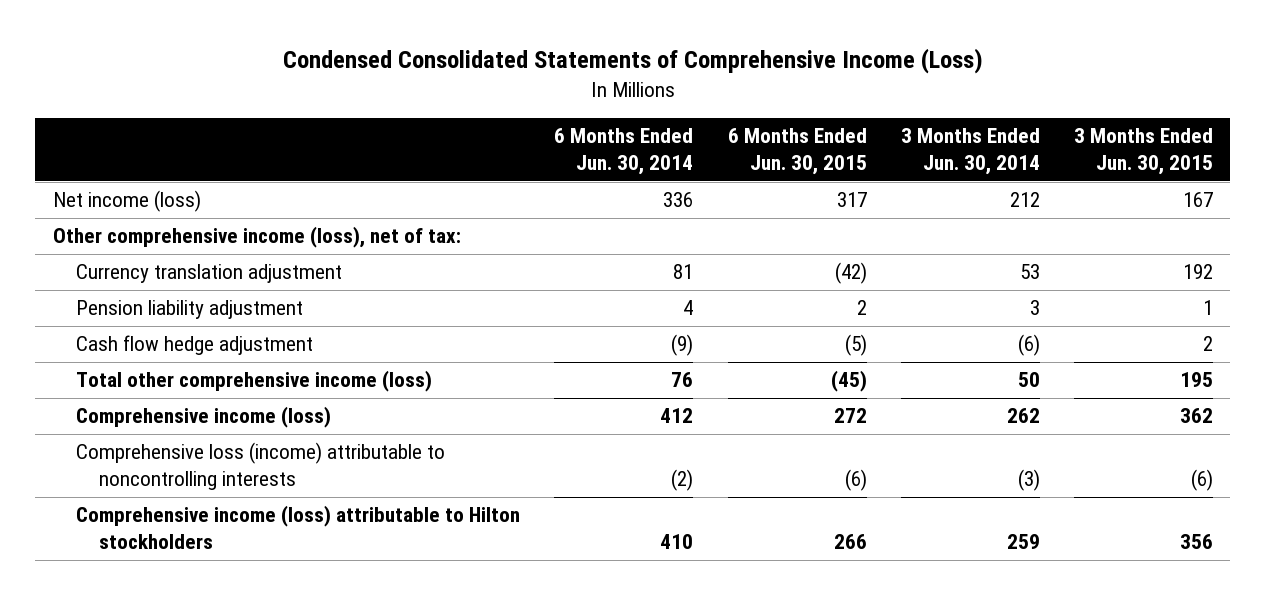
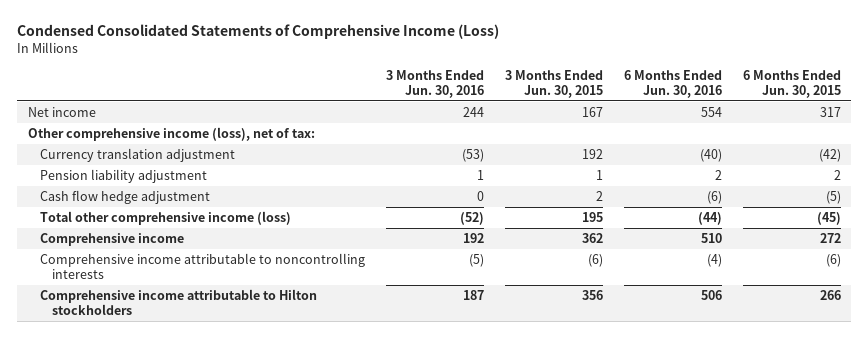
- | 6 Months Ended Jun. 30, 2014 | 6 Months Ended Jun. 30, 2015 | 3 Months Ended Jun. 30, 2014 | 3 Months Ended Jun. 30, 2015
+ | 3 Months Ended Jun. 30, 2016 | 3 Months Ended Jun. 30, 2015 | 6 Months Ended Jun. 30, 2016 | 6 Months Ended Jun. 30, 2015
- Net income (loss) | 336 | 317 | 212 | 167
+ Net income | 244 | 167 | 554 | 317
- Comprehensive income (loss) | 412 | 272 | 262 | 362
- Comprehensive loss (income) attributable to noncontrolling interests | (2) | (6) | (3) | (6)
- Comprehensive income (loss) attributable to Hilton stockholders | 410 | 266 | 259 | 356
+ Comprehensive income | 192 | 362 | 510 | 272
+ Comprehensive income attributable to noncontrolling interests | (5) | (6) | (4) | (6)
+ Comprehensive income attributable to Hilton stockholders | 187 | 356 | 506 | 266

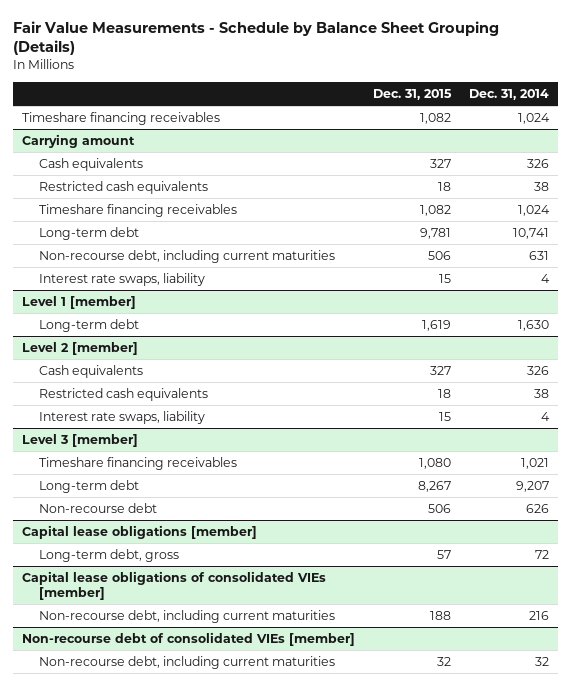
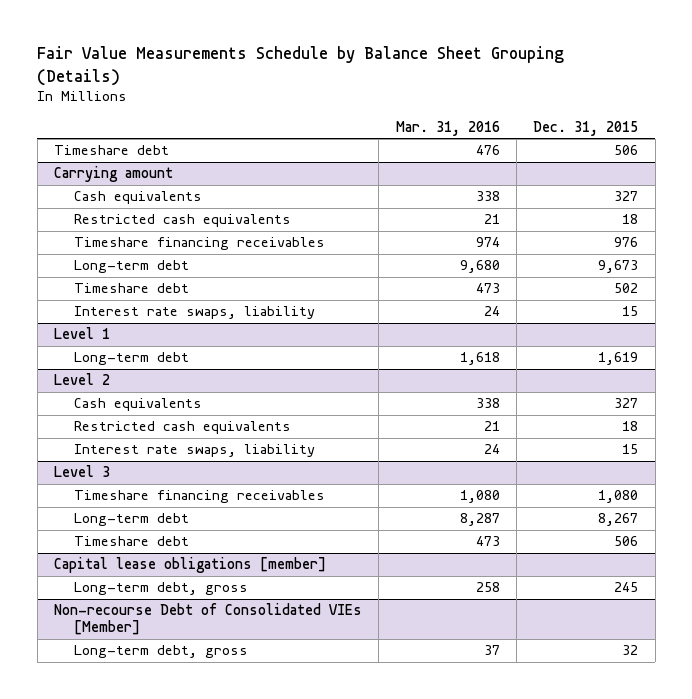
- Fair Value Measurements - Schedule by Balance Sheet Grouping (Details)
+ Fair Value Measurements Schedule by Balance Sheet Grouping (Details)
- | Dec. 31, 2015 | Dec. 31, 2014
+ | Mar. 31, 2016 | Dec. 31, 2015
- Timeshare financing receivables | 1,082 | 1,024
+ Timeshare debt | 476 | 506
@ Carrying amount
- Timeshare financing receivables | 1,082 | 1,024
- Long-term debt | 9,781 | 10,741
- Non-recourse debt, including current maturities | 506 | 631
+ Timeshare financing receivables | 974 | 976
+ Long-term debt | 9,680 | 9,673
+ Timeshare debt | 473 | 502
- Level 1 [member]
+ Level 1
- Level 2 [member]
+ Level 2
- Level 3 [member]
+ Level 3
- Non-recourse debt | 506 | 626
+ Timeshare debt | 473 | 506
@ Capital lease obligations [member]
- Long-term debt, gross | 57 | 72
- Capital lease obligations of consolidated VIEs [member]
- Non-recourse debt, including current maturities | 188 | 216
- Non-recourse debt of consolidated VIEs [member]
- Non-recourse debt, including current maturities | 32 | 32
@ Capital lease obligations [member]
+ Long-term debt, gross | 258 | 245
+ Non-recourse Debt of Consolidated VIEs [Member]
+ Long-term debt, gross | 37 | 32

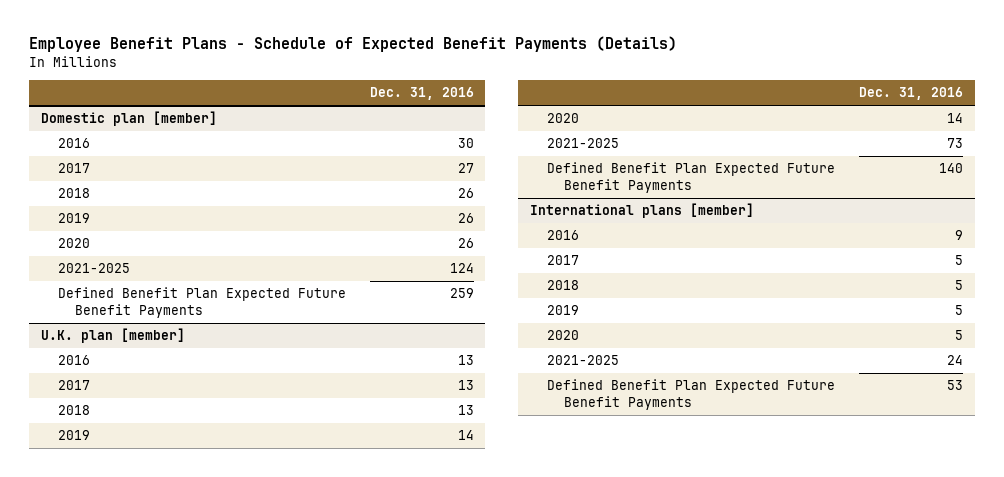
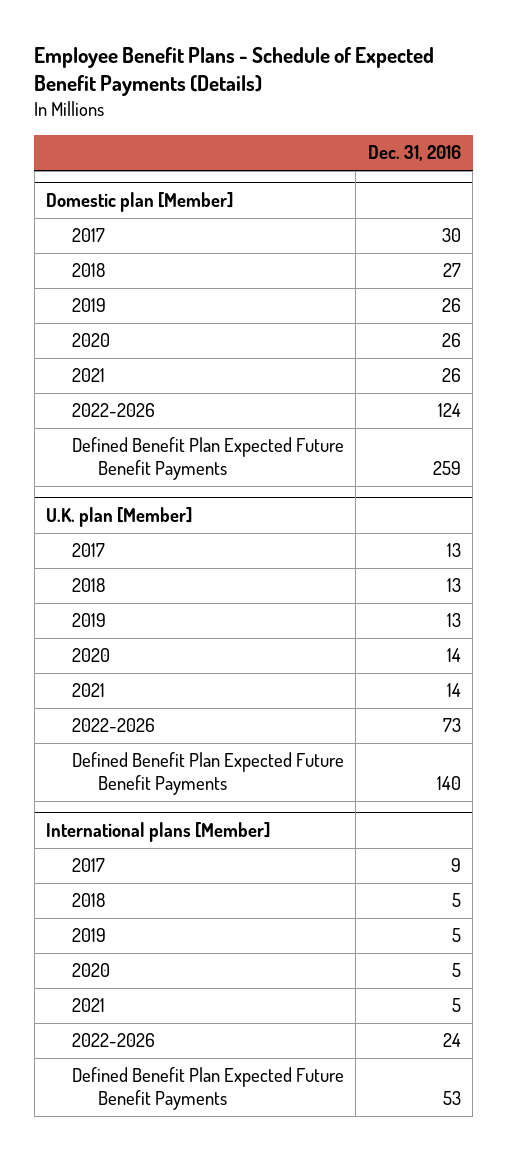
- Domestic plan [member]
- 2016 | 30
- 2017 | 27
- 2018 | 26
+ Domestic plan [Member]
+ 2017 | 30
+ 2018 | 27
- 2021-2025 | 124
+ 2021 | 26
+ 2022-2026 | 124
- U.K. plan [member]
- 2016 | 13
+ U.K. plan [Member]
- 2019 | 14
+ 2019 | 13
- 2021-2025 | 73
+ 2021 | 14
+ 2022-2026 | 73
- International plans [member]
- 2016 | 9
- 2017 | 5
+ International plans [Member]
+ 2017 | 9
- 2021-2025 | 24
+ 2021 | 5
+ 2022-2026 | 24

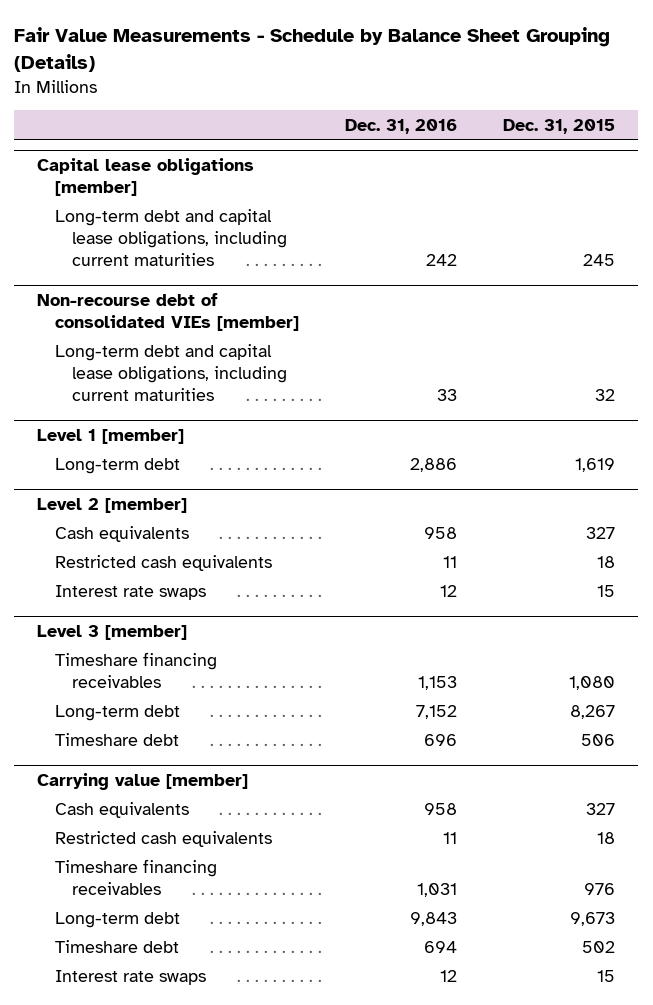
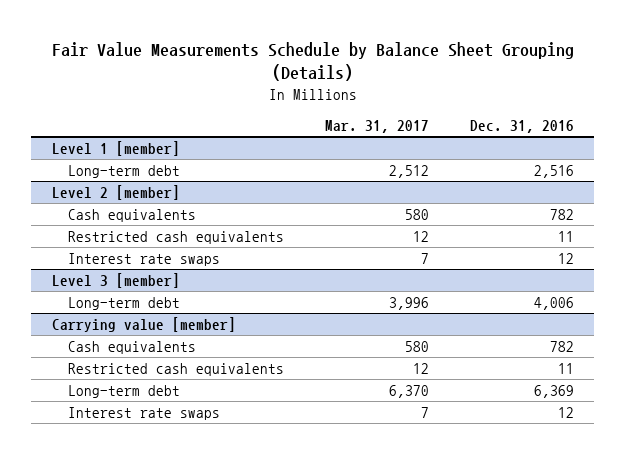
- Fair Value Measurements - Schedule by Balance Sheet Grouping (Details)
+ Fair Value Measurements Schedule by Balance Sheet Grouping (Details)
- | Dec. 31, 2016 | Dec. 31, 2015
+ | Mar. 31, 2017 | Dec. 31, 2016
- Capital lease obligations [member]
- Long-term debt and capital lease obligations, including current maturities | 242 | 245
- Non-recourse debt of consolidated VIEs [member]
- Long-term debt and capital lease obligations, including current maturities | 33 | 32
@ Level 1 [member]
- Long-term debt | 2,886 | 1,619
+ Long-term debt | 2,512 | 2,516
@ Level 2 [member]
- Cash equivalents | 958 | 327
+ Cash equivalents | 580 | 782
@ Level 3 [member]
- Timeshare financing receivables | 1,153 | 1,080
- Long-term debt | 7,152 | 8,267
- Timeshare debt | 696 | 506
+ Long-term debt | 3,996 | 4,006
@ Carrying value [member]
- Cash equivalents | 958 | 327
+ Cash equivalents | 580 | 782
- Timeshare financing receivables | 1,031 | 976
- Long-term debt | 9,843 | 9,673
- Timeshare debt | 694 | 502
+ Long-term debt | 6,370 | 6,369

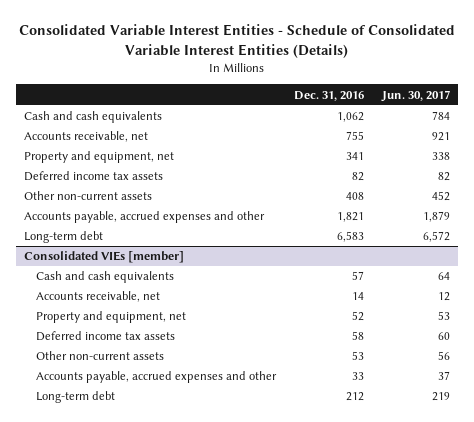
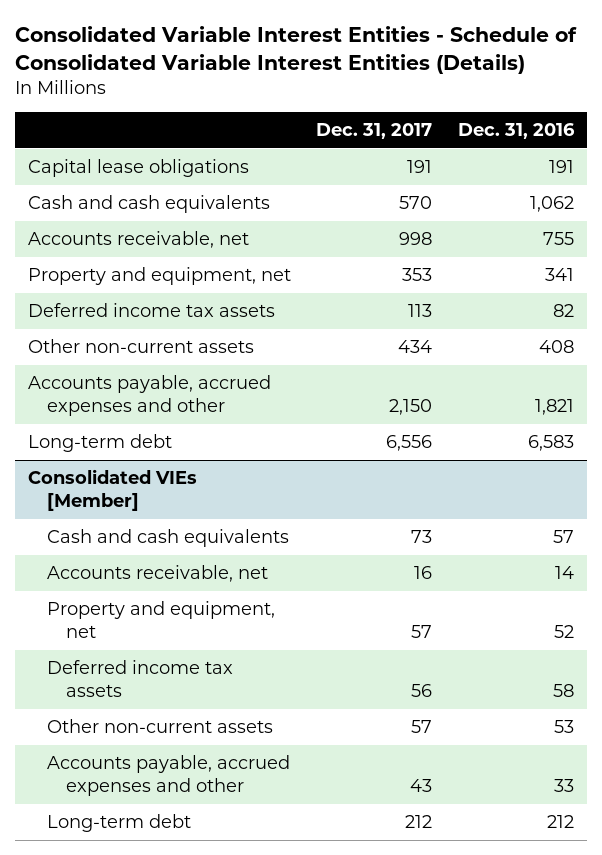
- | Dec. 31, 2016 | Jun. 30, 2017
+ | Dec. 31, 2017 | Dec. 31, 2016
+ Capital lease obligations | 191 | 191
- Consolidated VIEs [member]
+ Consolidated VIEs [Member]

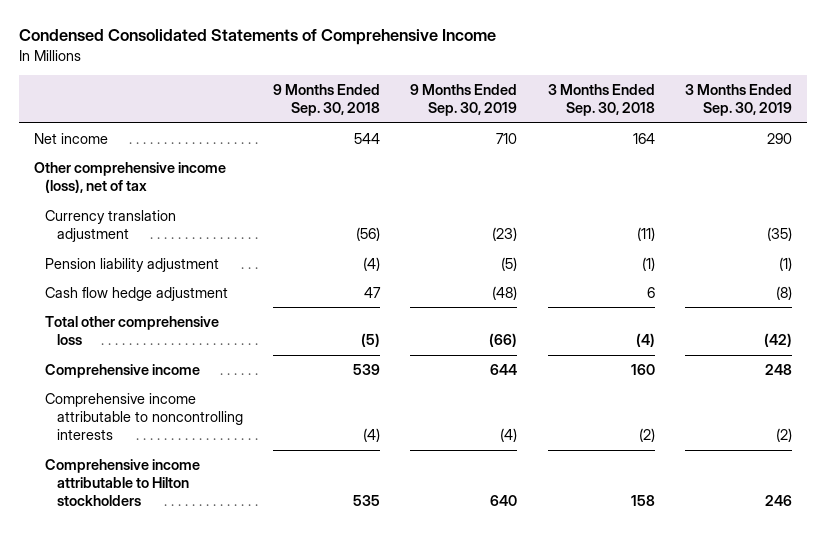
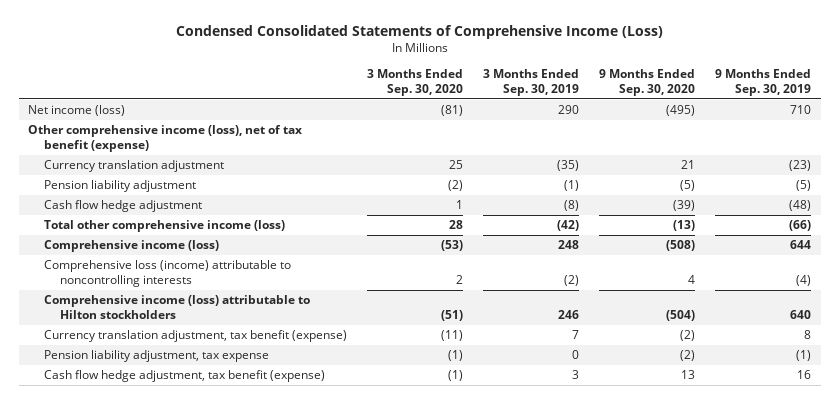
- Condensed Consolidated Statements of Comprehensive Income
+ Condensed Consolidated Statements of Comprehensive Income (Loss)
- | 9 Months Ended Sep. 30, 2018 | 9 Months Ended Sep. 30, 2019 | 3 Months Ended Sep. 30, 2018 | 3 Months Ended Sep. 30, 2019
+ | 3 Months Ended Sep. 30, 2020 | 3 Months Ended Sep. 30, 2019 | 9 Months Ended Sep. 30, 2020 | 9 Months Ended Sep. 30, 2019
- Net income | 544 | 710 | 164 | 290
- Other comprehensive income (loss), net of tax
+ Net income (loss) | (81) | 290 | (495) | 710
+ Other comprehensive income (loss), net of tax benefit (expense)
- Total other comprehensive loss | (5) | (66) | (4) | (42)
- Comprehensive income | 539 | 644 | 160 | 248
- Comprehensive income attributable to noncontrolling interests | (4) | (4) | (2) | (2)
- Comprehensive income attributable to Hilton stockholders | 535 | 640 | 158 | 246
+ Total other comprehensive income (loss) | 28 | (42) | (13) | (66)
+ Comprehensive income (loss) | (53) | 248 | (508) | 644
+ Comprehensive loss (income) attributable to noncontrolling interests | 2 | (2) | 4 | (4)
+ Comprehensive income (loss) attributable to Hilton stockholders | (51) | 246 | (504) | 640
+ Currency translation adjustment, tax benefit (expense) | (11) | 7 | (2) | 8
+ Pension liability adjustment, tax expense | (1) | 0 | (2) | (1)
+ Cash flow hedge adjustment, tax benefit (expense) | (1) | 3 | 13 | 16

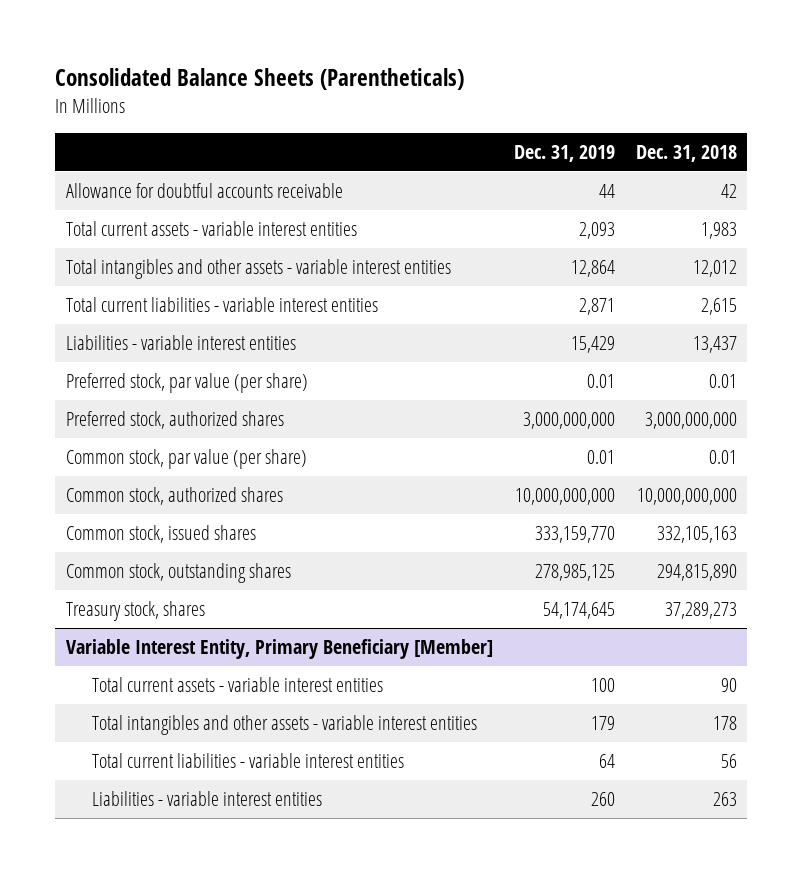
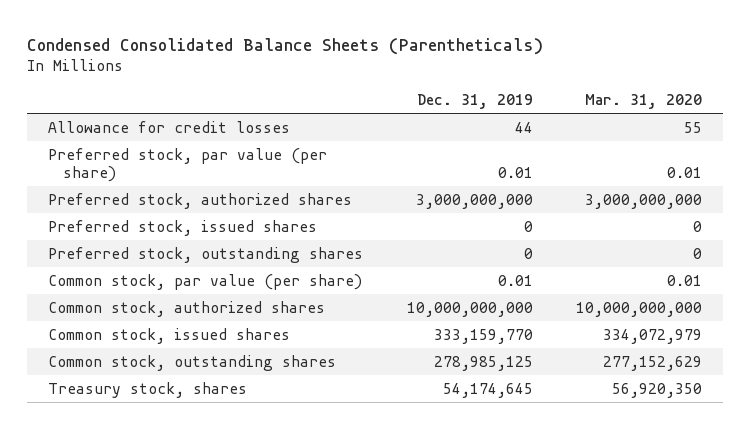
- Consolidated Balance Sheets (Parentheticals)
+ Condensed Consolidated Balance Sheets (Parentheticals)
- | Dec. 31, 2019 | Dec. 31, 2018
+ | Dec. 31, 2019 | Mar. 31, 2020
- Allowance for doubtful accounts receivable | 44 | 42
- Total current assets - variable interest entities | 2,093 | 1,983
- Total intangibles and other assets - variable interest entities | 12,864 | 12,012
- Total current liabilities - variable interest entities | 2,871 | 2,615
- Liabilities - variable interest entities | 15,429 | 13,437
+ Allowance for credit losses | 44 | 55
+ Preferred stock, issued shares | 0 | 0
+ Preferred stock, outstanding shares | 0 | 0
- Variable Interest Entity, Primary Beneficiary [Member]
- Total current assets - variable interest entities | 100 | 90
- Total intangibles and other assets - variable interest entities | 179 | 178
- Total current liabilities - variable interest entities | 64 | 56
- Liabilities - variable interest entities | 260 | 263

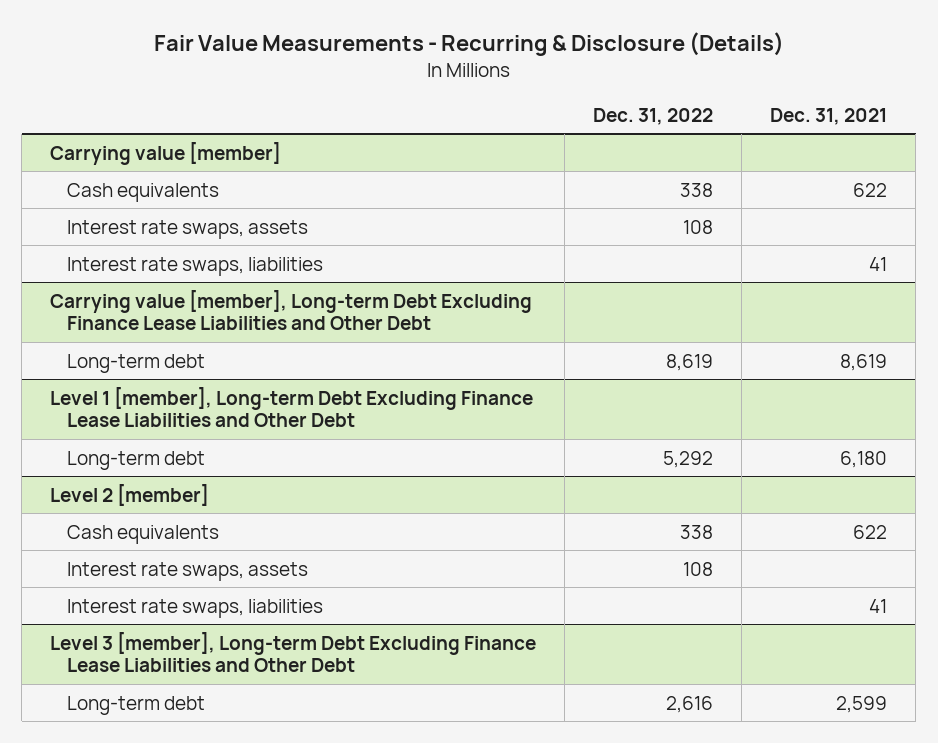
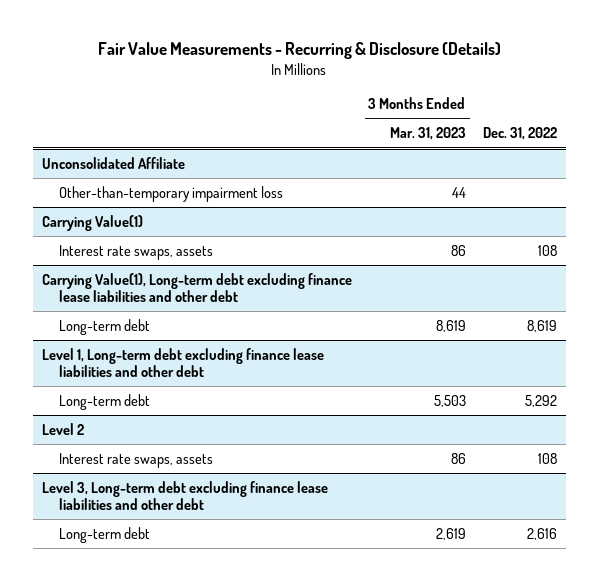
- | Dec. 31, 2022 | Dec. 31, 2021
+ | 3 Months Ended Mar. 31, 2023 | Dec. 31, 2022
- Carrying value [member]
- Cash equivalents | 338 | 622
+ Unconsolidated Affiliate
+ Other-than-temporary impairment loss | 44 |
+ Carrying Value(1)
- Interest rate swaps, liabilities | | 41
- Carrying value [member], Long-term Debt Excluding Finance Lease Liabilities and Other Debt
+ Carrying Value(1), Long-term debt excluding finance lease liabilities and other debt
- Level 1 [member], Long-term Debt Excluding Finance Lease Liabilities and Other Debt
+ Level 1, Long-term debt excluding finance lease liabilities and other debt
- Level 2 [member]
- Cash equivalents | 338 | 622
+ Level 2
- Interest rate swaps, liabilities | | 41
- Level 3 [member], Long-term Debt Excluding Finance Lease Liabilities and Other Debt
+ Level 3, Long-term debt excluding finance lease liabilities and other debt

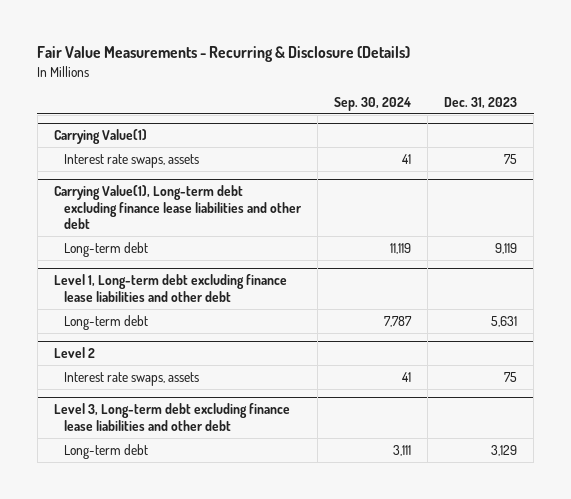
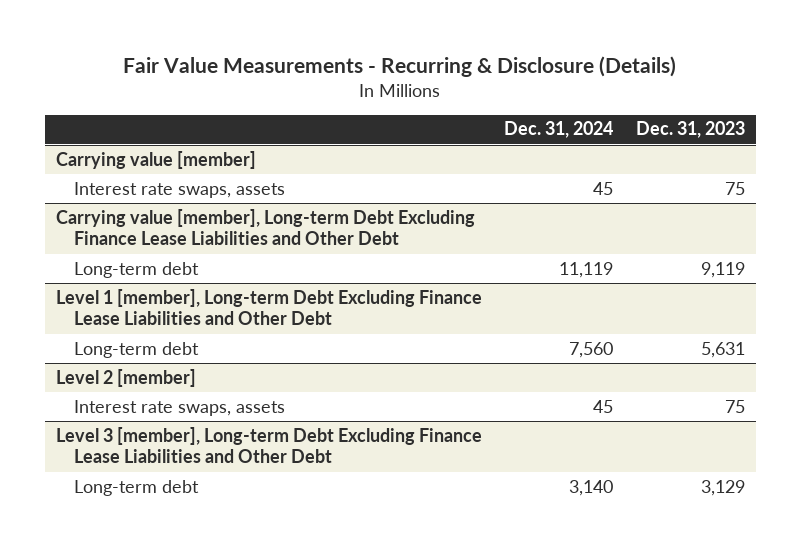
- | Sep. 30, 2024 | Dec. 31, 2023
+ | Dec. 31, 2024 | Dec. 31, 2023
- Carrying Value(1)
+ Carrying value [member]
- Carrying Value(1), Long-term debt excluding finance lease liabilities and other debt
+ Carrying value [member], Long-term Debt Excluding Finance Lease Liabilities and Other Debt
- Level 1, Long-term debt excluding finance lease liabilities and other debt
+ Level 1 [member], Long-term Debt Excluding Finance Lease Liabilities and Other Debt
- Level 2
+ Level 2 [member]
- Level 3, Long-term debt excluding finance lease liabilities and other debt
+ Level 3 [member], Long-term Debt Excluding Finance Lease Liabilities and Other Debt

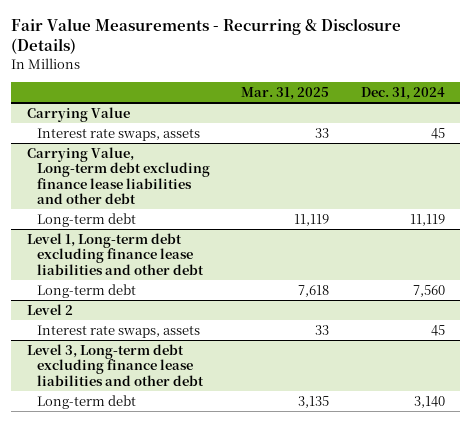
- | Dec. 31, 2024 | Dec. 31, 2023
+ | Mar. 31, 2025 | Dec. 31, 2024
- Carrying value [member]
+ Carrying Value
- Carrying value [member], Long-term Debt Excluding Finance Lease Liabilities and Other Debt
+ Carrying Value, Long-term debt excluding finance lease liabilities and other debt
- Level 1 [member], Long-term Debt Excluding Finance Lease Liabilities and Other Debt
+ Level 1, Long-term debt excluding finance lease liabilities and other debt
- Level 2 [member]
+ Level 2
- Level 3 [member], Long-term Debt Excluding Finance Lease Liabilities and Other Debt
+ Level 3, Long-term debt excluding finance lease liabilities and other debt

